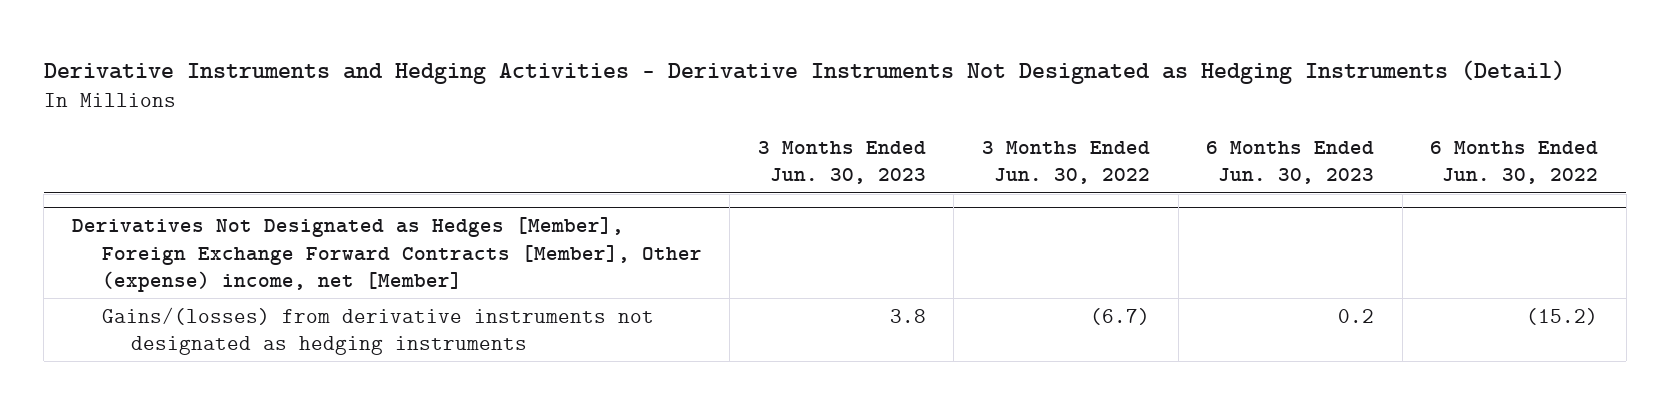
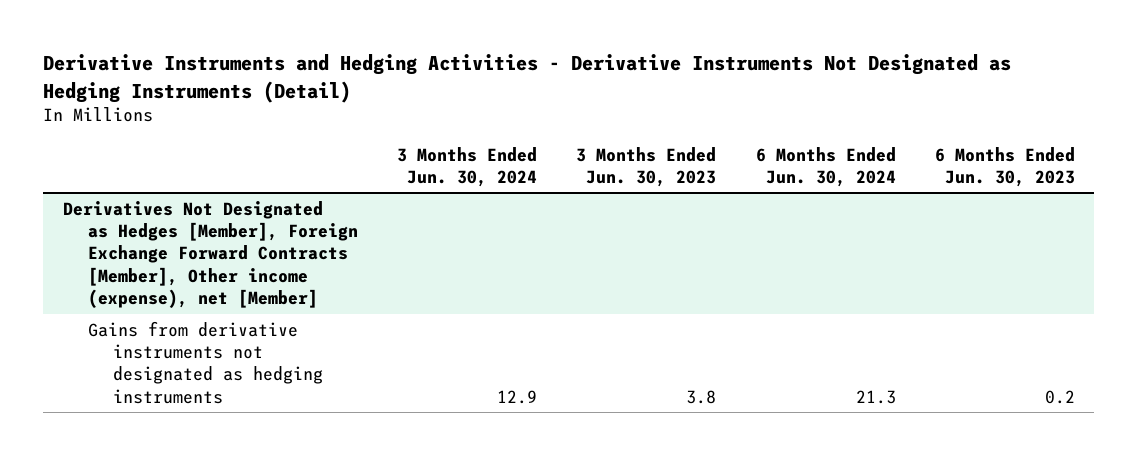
- | 3 Months Ended Jun. 30, 2023 | 3 Months Ended Jun. 30, 2022 | 6 Months Ended Jun. 30, 2023 | 6 Months Ended Jun. 30, 2022
+ | 3 Months Ended Jun. 30, 2024 | 3 Months Ended Jun. 30, 2023 | 6 Months Ended Jun. 30, 2024 | 6 Months Ended Jun. 30, 2023
- Derivatives Not Designated as Hedges [Member], Foreign Exchange Forward Contracts [Member], Other (expense) income, net [Member]
- Gains/(losses) from derivative instruments not designated as hedging instruments | 3.8 | (6.7) | 0.2 | (15.2)
+ Derivatives Not Designated as Hedges [Member], Foreign Exchange Forward Contracts [Member], Other income (expense), net [Member]
+ Gains from derivative instruments not designated as hedging instruments | 12.9 | 3.8 | 21.3 | 0.2

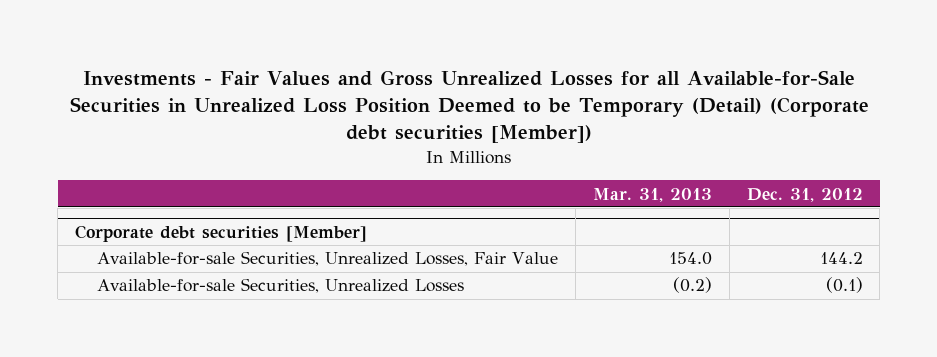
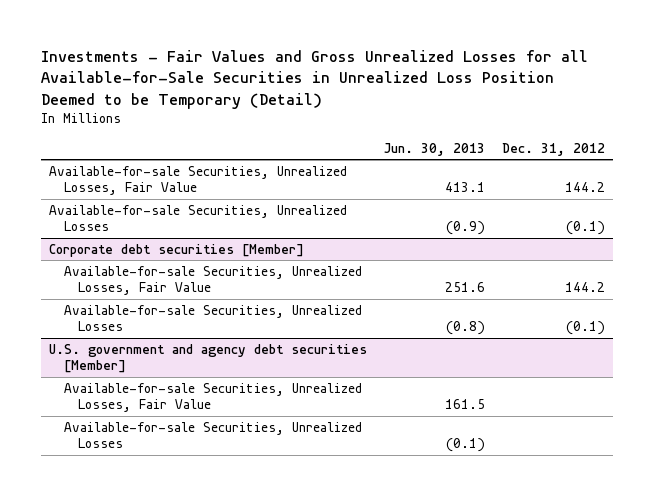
- Investments - Fair Values and Gross Unrealized Losses for all Available-for-Sale Securities in Unrealized Loss Position Deemed to be Temporary (Detail) (Corporate debt securities [Member])
+ Investments - Fair Values and Gross Unrealized Losses for all Available-for-Sale Securities in Unrealized Loss Position Deemed to be Temporary (Detail)
- | Mar. 31, 2013 | Dec. 31, 2012
+ | Jun. 30, 2013 | Dec. 31, 2012
+ Available-for-sale Securities, Unrealized Losses, Fair Value | 413.1 | 144.2
+ Available-for-sale Securities, Unrealized Losses | (0.9) | (0.1)
+ U.S. government and agency debt securities [Member]
+ Available-for-sale Securities, Unrealized Losses, Fair Value | 161.5 |
+ Available-for-sale Securities, Unrealized Losses | (0.1) |

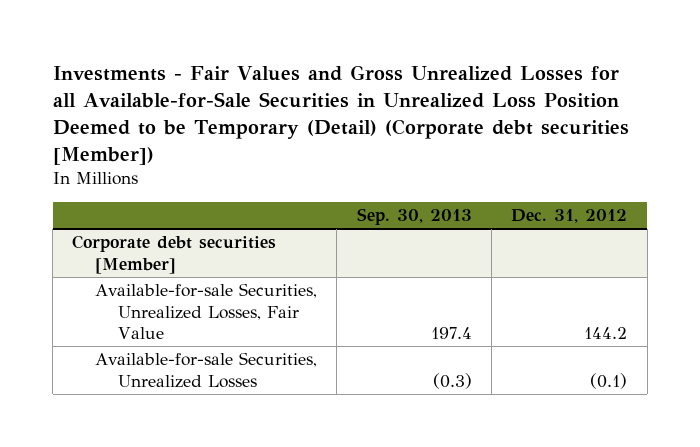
- Investments - Fair Values and Gross Unrealized Losses for all Available-for-Sale Securities in Unrealized Loss Position Deemed to be Temporary (Detail)
+ Investments - Fair Values and Gross Unrealized Losses for all Available-for-Sale Securities in Unrealized Loss Position Deemed to be Temporary (Detail) (Corporate debt securities [Member])
- | Jun. 30, 2013 | Dec. 31, 2012
+ | Sep. 30, 2013 | Dec. 31, 2012
- Available-for-sale Securities, Unrealized Losses, Fair Value | 413.1 | 144.2
- Available-for-sale Securities, Unrealized Losses | (0.9) | (0.1)
- U.S. government and agency debt securities [Member]
- Available-for-sale Securities, Unrealized Losses, Fair Value | 161.5 |
- Available-for-sale Securities, Unrealized Losses | (0.1) |

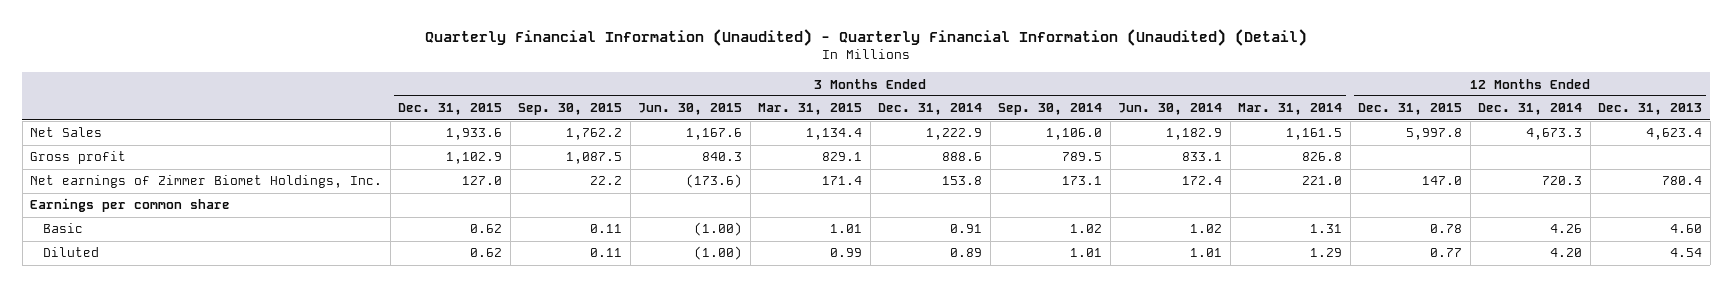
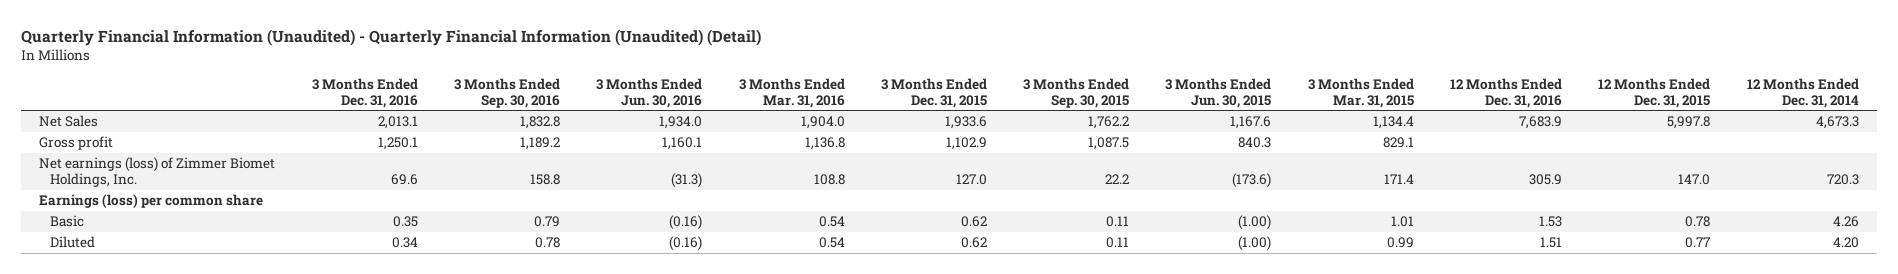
- | 3 Months Ended Dec. 31, 2015 | 3 Months Ended Sep. 30, 2015 | 3 Months Ended Jun. 30, 2015 | 3 Months Ended Mar. 31, 2015 | 3 Months Ended Dec. 31, 2014 | 3 Months Ended Sep. 30, 2014 | 3 Months Ended Jun. 30, 2014 | 3 Months Ended Mar. 31, 2014 | 12 Months Ended Dec. 31, 2015 | 12 Months Ended Dec. 31, 2014 | 12 Months Ended Dec. 31, 2013
+ | 3 Months Ended Dec. 31, 2016 | 3 Months Ended Sep. 30, 2016 | 3 Months Ended Jun. 30, 2016 | 3 Months Ended Mar. 31, 2016 | 3 Months Ended Dec. 31, 2015 | 3 Months Ended Sep. 30, 2015 | 3 Months Ended Jun. 30, 2015 | 3 Months Ended Mar. 31, 2015 | 12 Months Ended Dec. 31, 2016 | 12 Months Ended Dec. 31, 2015 | 12 Months Ended Dec. 31, 2014
- Net earnings of Zimmer Biomet Holdings, Inc. | 127.0 | 22.2 | (173.6) | 171.4 | 153.8 | 173.1 | 172.4 | 221.0 | 147.0 | 720.3 | 780.4
- Earnings per common share
+ Net earnings (loss) of Zimmer Biomet Holdings, Inc. | 69.6 | 158.8 | (31.3) | 108.8 | 127.0 | 22.2 | (173.6) | 171.4 | 305.9 | 147.0 | 720.3
+ Earnings (loss) per common share

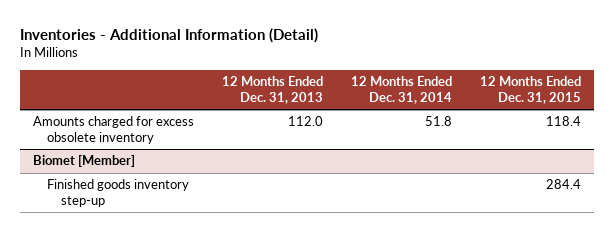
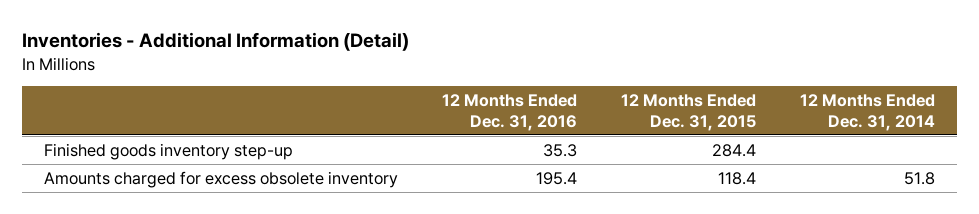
- | 12 Months Ended Dec. 31, 2013 | 12 Months Ended Dec. 31, 2014 | 12 Months Ended Dec. 31, 2015
+ | 12 Months Ended Dec. 31, 2016 | 12 Months Ended Dec. 31, 2015 | 12 Months Ended Dec. 31, 2014
- Biomet [Member]
moved down: Amounts charged for excess obsolete inventory | 195.4 | 118.4 | 51.8

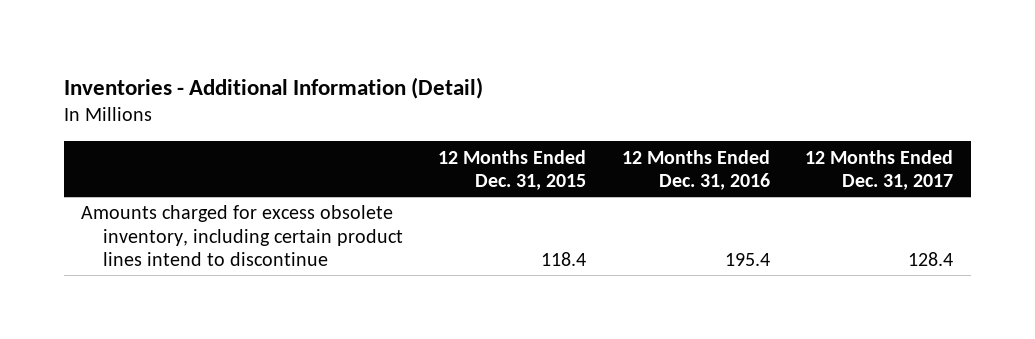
- | 12 Months Ended Dec. 31, 2016 | 12 Months Ended Dec. 31, 2015 | 12 Months Ended Dec. 31, 2014
+ | 12 Months Ended Dec. 31, 2015 | 12 Months Ended Dec. 31, 2016 | 12 Months Ended Dec. 31, 2017
- Finished goods inventory step-up | 35.3 | 284.4 |
- Amounts charged for excess obsolete inventory | 195.4 | 118.4 | 51.8
+ Amounts charged for excess obsolete inventory, including certain product lines intend to discontinue | 118.4 | 195.4 | 128.4

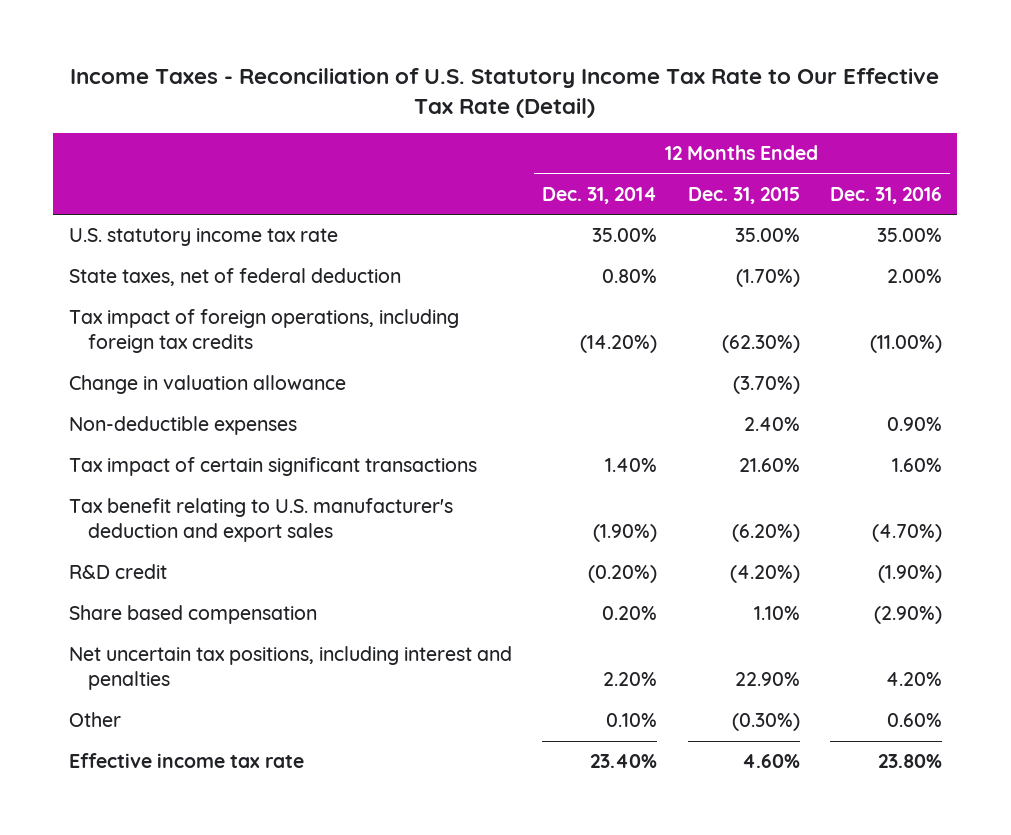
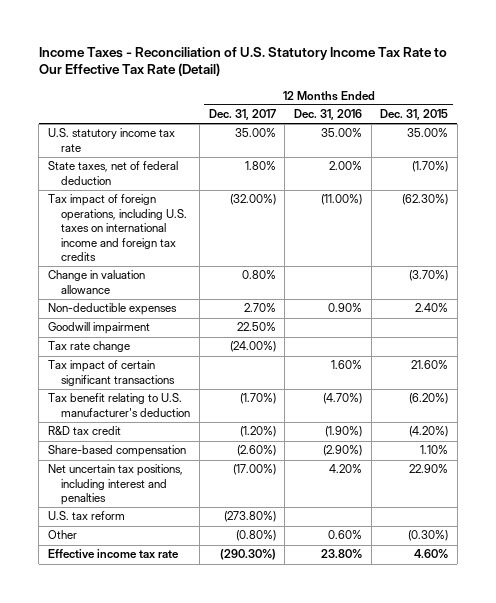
- | 12 Months Ended Dec. 31, 2014 | 12 Months Ended Dec. 31, 2015 | 12 Months Ended Dec. 31, 2016
+ | 12 Months Ended Dec. 31, 2017 | 12 Months Ended Dec. 31, 2016 | 12 Months Ended Dec. 31, 2015
- Tax impact of foreign operations, including foreign tax credits | (14.20%) | (62.30%) | (11.00%)
+ Tax impact of foreign operations, including U.S. taxes on international income and foreign tax credits | (32.00%) | (11.00%) | (62.30%)
+ Goodwill impairment | 22.50% | |
+ Tax rate change | (24.00%) | |
- Tax benefit relating to U.S. manufacturer's deduction and export sales | (1.90%) | (6.20%) | (4.70%)
- R&D credit | (0.20%) | (4.20%) | (1.90%)
- Share based compensation | 0.20% | 1.10% | (2.90%)
+ Tax benefit relating to U.S. manufacturer's deduction | (1.70%) | (4.70%) | (6.20%)
+ R&D tax credit | (1.20%) | (1.90%) | (4.20%)
+ Share-based compensation | (2.60%) | (2.90%) | 1.10%
+ U.S. tax reform | (273.80%) | |

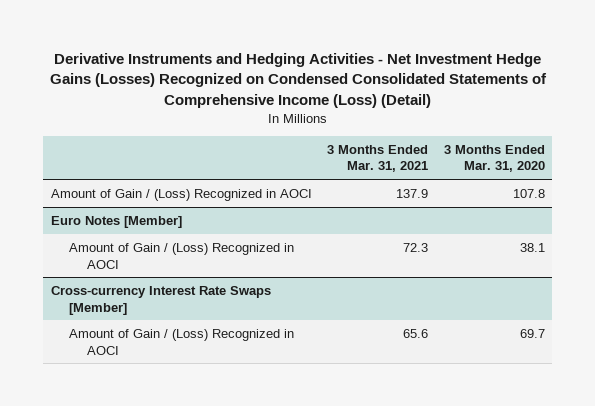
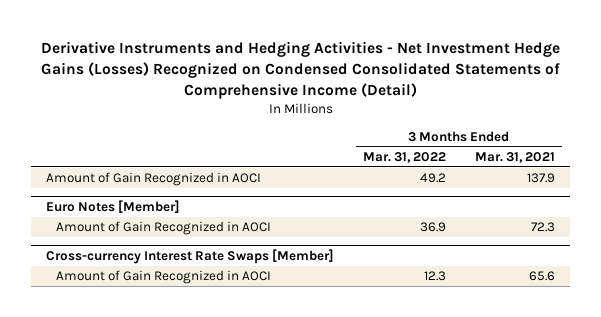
- Derivative Instruments and Hedging Activities - Net Investment Hedge Gains (Losses) Recognized on Condensed Consolidated Statements of Comprehensive Income (Loss) (Detail)
+ Derivative Instruments and Hedging Activities - Net Investment Hedge Gains (Losses) Recognized on Condensed Consolidated Statements of Comprehensive Income (Detail)
- | 3 Months Ended Mar. 31, 2021 | 3 Months Ended Mar. 31, 2020
+ | 3 Months Ended Mar. 31, 2022 | 3 Months Ended Mar. 31, 2021
- Amount of Gain / (Loss) Recognized in AOCI | 137.9 | 107.8
+ Amount of Gain Recognized in AOCI | 49.2 | 137.9
@ Euro Notes [Member]
- Amount of Gain / (Loss) Recognized in AOCI | 72.3 | 38.1
+ Amount of Gain Recognized in AOCI | 36.9 | 72.3
@ Cross-currency Interest Rate Swaps [Member]
- Amount of Gain / (Loss) Recognized in AOCI | 65.6 | 69.7
+ Amount of Gain Recognized in AOCI | 12.3 | 65.6

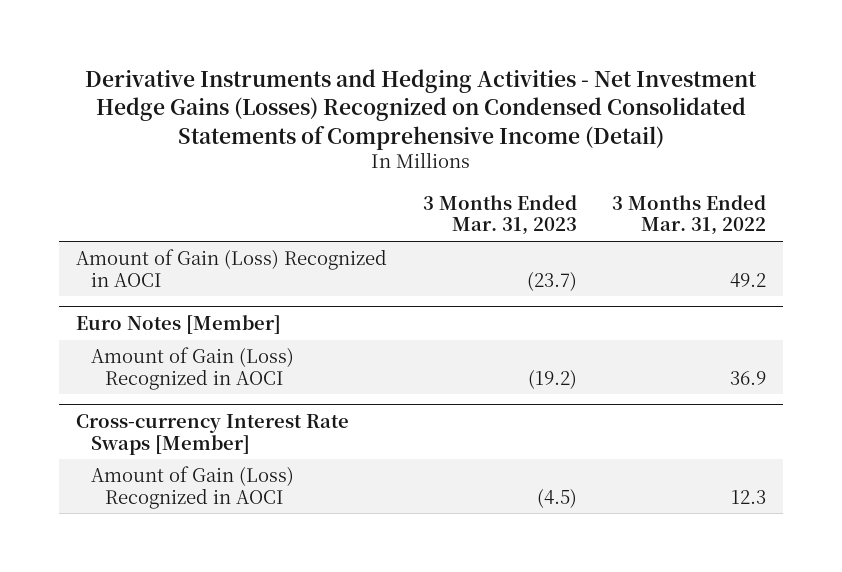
- | 3 Months Ended Mar. 31, 2022 | 3 Months Ended Mar. 31, 2021
+ | 3 Months Ended Mar. 31, 2023 | 3 Months Ended Mar. 31, 2022
- Amount of Gain Recognized in AOCI | 49.2 | 137.9
+ Amount of Gain (Loss) Recognized in AOCI | (23.7) | 49.2
@ Euro Notes [Member]
- Amount of Gain Recognized in AOCI | 36.9 | 72.3
+ Amount of Gain (Loss) Recognized in AOCI | (19.2) | 36.9
@ Cross-currency Interest Rate Swaps [Member]
- Amount of Gain Recognized in AOCI | 12.3 | 65.6
+ Amount of Gain (Loss) Recognized in AOCI | (4.5) | 12.3

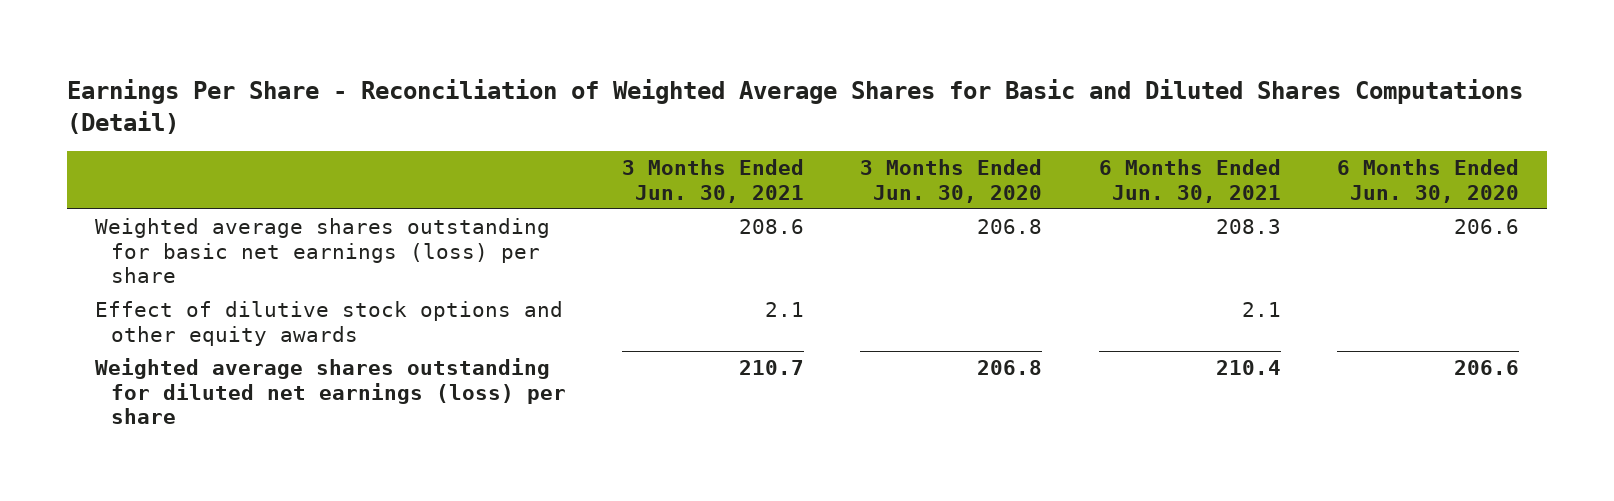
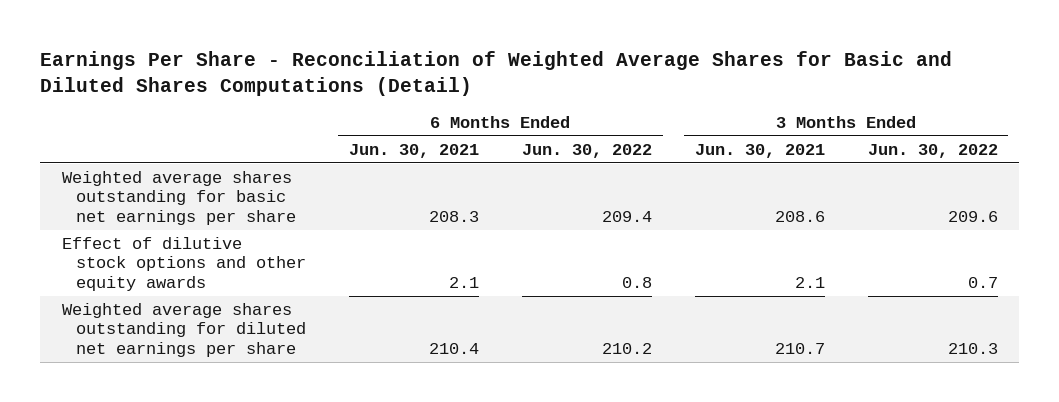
- | 3 Months Ended Jun. 30, 2021 | 3 Months Ended Jun. 30, 2020 | 6 Months Ended Jun. 30, 2021 | 6 Months Ended Jun. 30, 2020
+ | 6 Months Ended Jun. 30, 2021 | 6 Months Ended Jun. 30, 2022 | 3 Months Ended Jun. 30, 2021 | 3 Months Ended Jun. 30, 2022
- Weighted average shares outstanding for basic net earnings (loss) per share | 208.6 | 206.8 | 208.3 | 206.6
+ Weighted average shares outstanding for basic net earnings per share | 208.3 | 209.4 | 208.6 | 209.6
- Weighted average shares outstanding for diluted net earnings (loss) per share | 210.7 | 206.8 | 210.4 | 206.6
+ Weighted average shares outstanding for diluted net earnings per share | 210.4 | 210.2 | 210.7 | 210.3

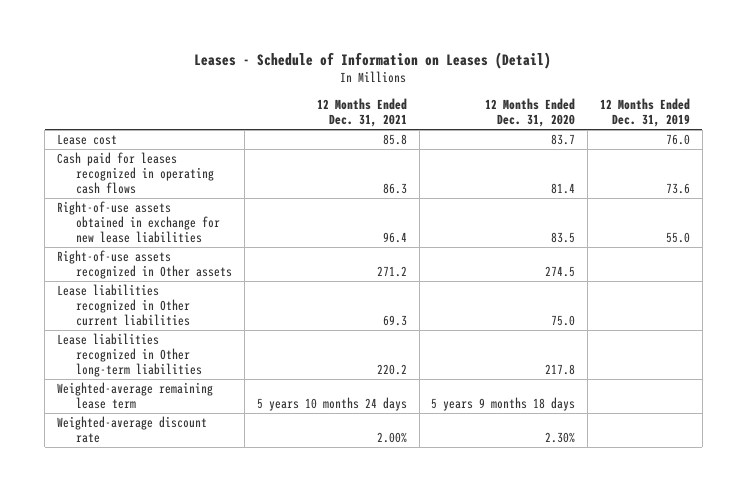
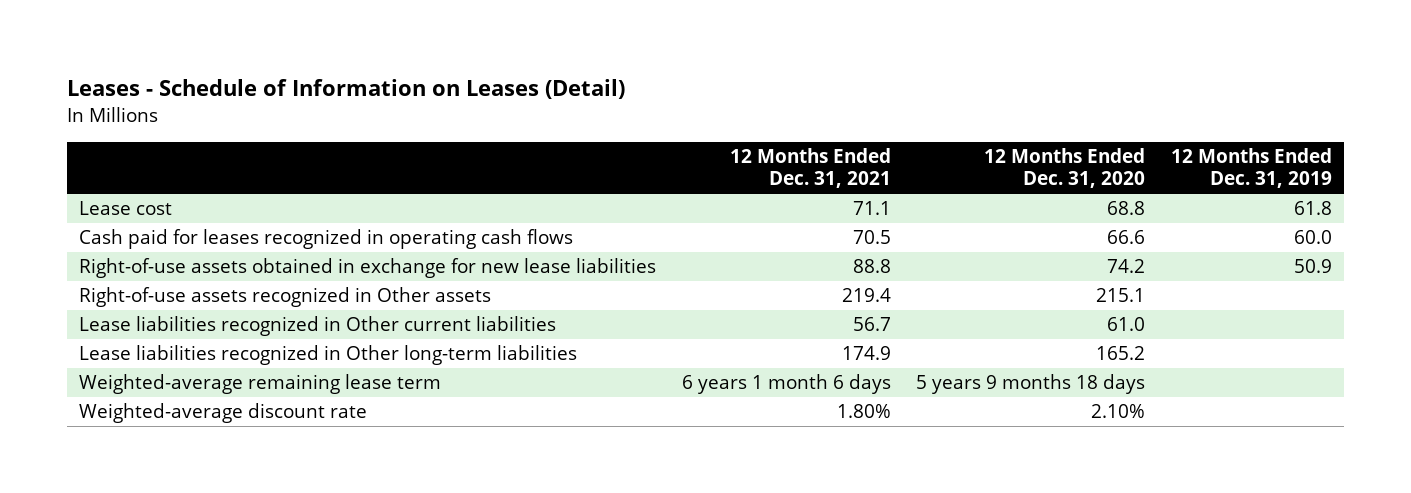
- Lease cost | 85.8 | 83.7 | 76.0
- Cash paid for leases recognized in operating cash flows | 86.3 | 81.4 | 73.6
- Right-of-use assets obtained in exchange for new lease liabilities | 96.4 | 83.5 | 55.0
- Right-of-use assets recognized in Other assets | 271.2 | 274.5 |
- Lease liabilities recognized in Other current liabilities | 69.3 | 75.0 |
- Lease liabilities recognized in Other long-term liabilities | 220.2 | 217.8 |
- Weighted-average remaining lease term | 5 years 10 months 24 days | 5 years 9 months 18 days |
- Weighted-average discount rate | 2.00% | 2.30% |
+ Lease cost | 71.1 | 68.8 | 61.8
+ Cash paid for leases recognized in operating cash flows | 70.5 | 66.6 | 60.0
+ Right-of-use assets obtained in exchange for new lease liabilities | 88.8 | 74.2 | 50.9
+ Right-of-use assets recognized in Other assets | 219.4 | 215.1 |
+ Lease liabilities recognized in Other current liabilities | 56.7 | 61.0 |
+ Lease liabilities recognized in Other long-term liabilities | 174.9 | 165.2 |
+ Weighted-average remaining lease term | 6 years 1 month 6 days | 5 years 9 months 18 days |
+ Weighted-average discount rate | 1.80% | 2.10% |

